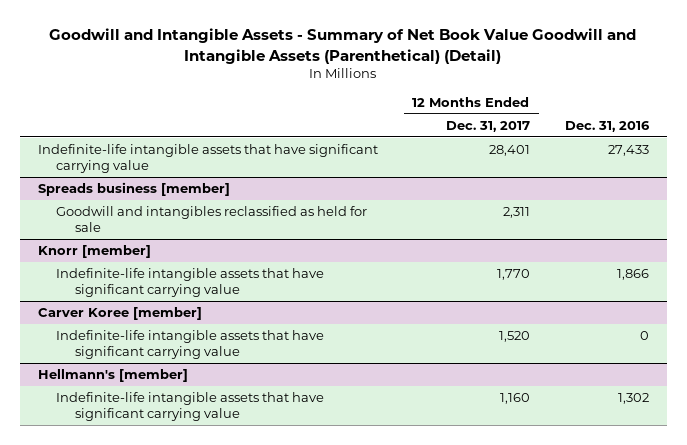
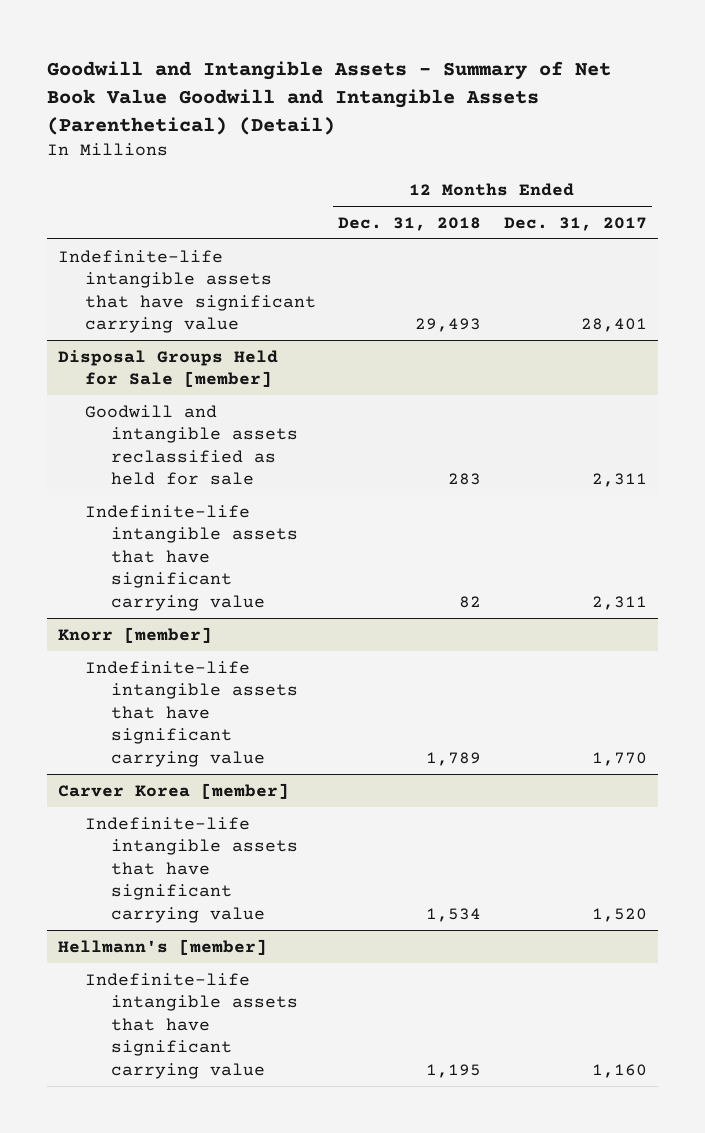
- | 12 Months Ended Dec. 31, 2017 | Dec. 31, 2016
+ | 12 Months Ended Dec. 31, 2018 | 12 Months Ended Dec. 31, 2017
- Spreads business [member]
- Goodwill and intangibles reclassified as held for sale | 2,311 |
+ Disposal Groups Held for Sale [member]
+ Goodwill and intangible assets reclassified as held for sale | 283 | 2,311
+ Indefinite-life intangible assets that have significant carrying value | 82 | 2,311
- Carver Koree [member]
+ Carver Korea [member]

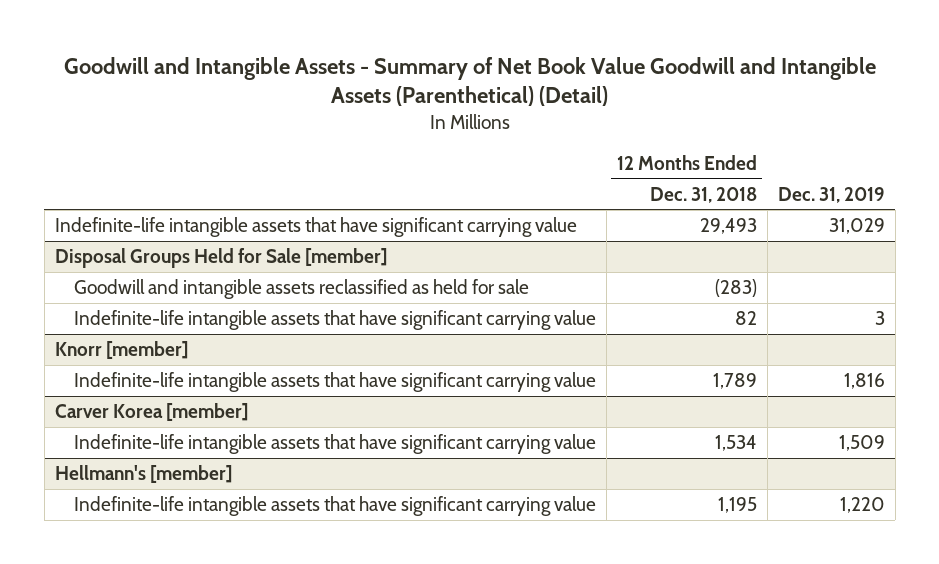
- | 12 Months Ended Dec. 31, 2018 | 12 Months Ended Dec. 31, 2017
+ | 12 Months Ended Dec. 31, 2018 | Dec. 31, 2019
@ Disposal Groups Held for Sale [member]
- Goodwill and intangible assets reclassified as held for sale | 283 | 2,311
+ Goodwill and intangible assets reclassified as held for sale | (283) |

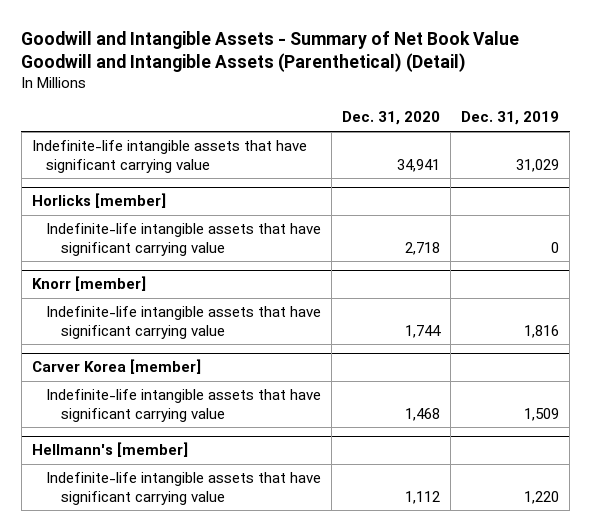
- | 12 Months Ended Dec. 31, 2018 | Dec. 31, 2019
+ | Dec. 31, 2020 | Dec. 31, 2019
- Disposal Groups Held for Sale [member]
- Goodwill and intangible assets reclassified as held for sale | (283) |
- Indefinite-life intangible assets that have significant carrying value | 82 | 3
+ Horlicks [member]
+ Indefinite-life intangible assets that have significant carrying value | 2,718 | 0

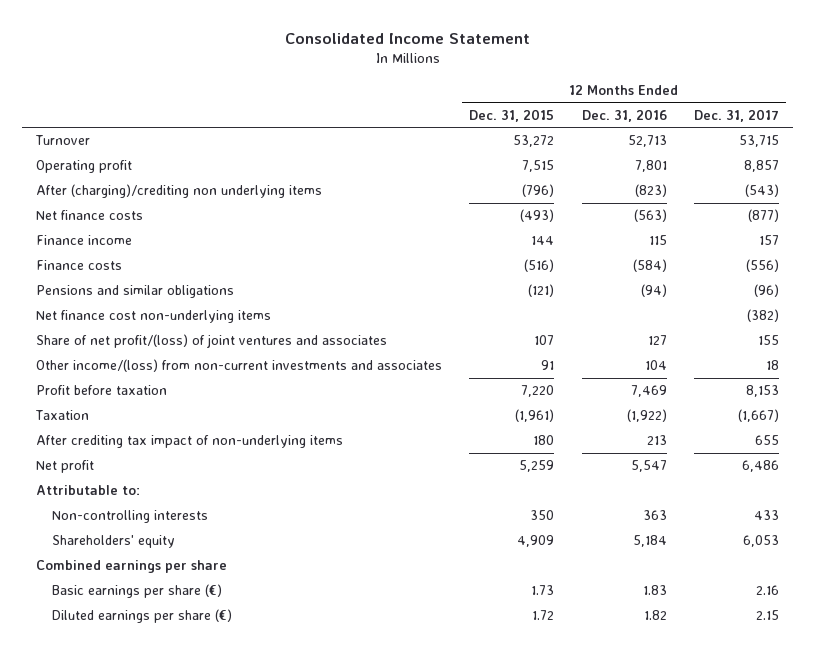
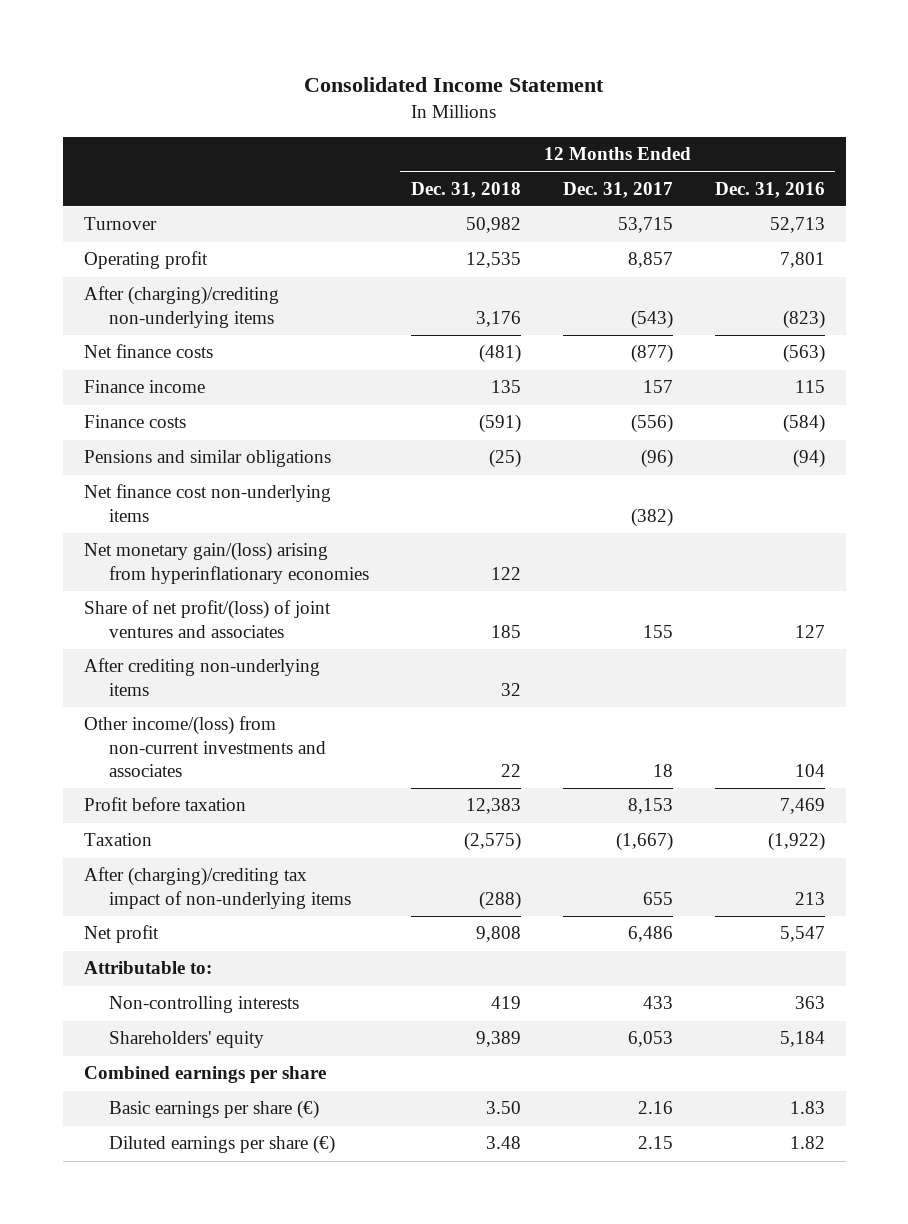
- | 12 Months Ended Dec. 31, 2015 | 12 Months Ended Dec. 31, 2016 | 12 Months Ended Dec. 31, 2017
+ | 12 Months Ended Dec. 31, 2018 | 12 Months Ended Dec. 31, 2017 | 12 Months Ended Dec. 31, 2016
- After (charging)/crediting non underlying items | (796) | (823) | (543)
+ After (charging)/crediting non-underlying items | 3,176 | (543) | (823)
+ Net monetary gain/(loss) arising from hyperinflationary economies | 122 | |
+ After crediting non-underlying items | 32 | |
- After crediting tax impact of non-underlying items | 180 | 213 | 655
+ After (charging)/crediting tax impact of non-underlying items | (288) | 655 | 213

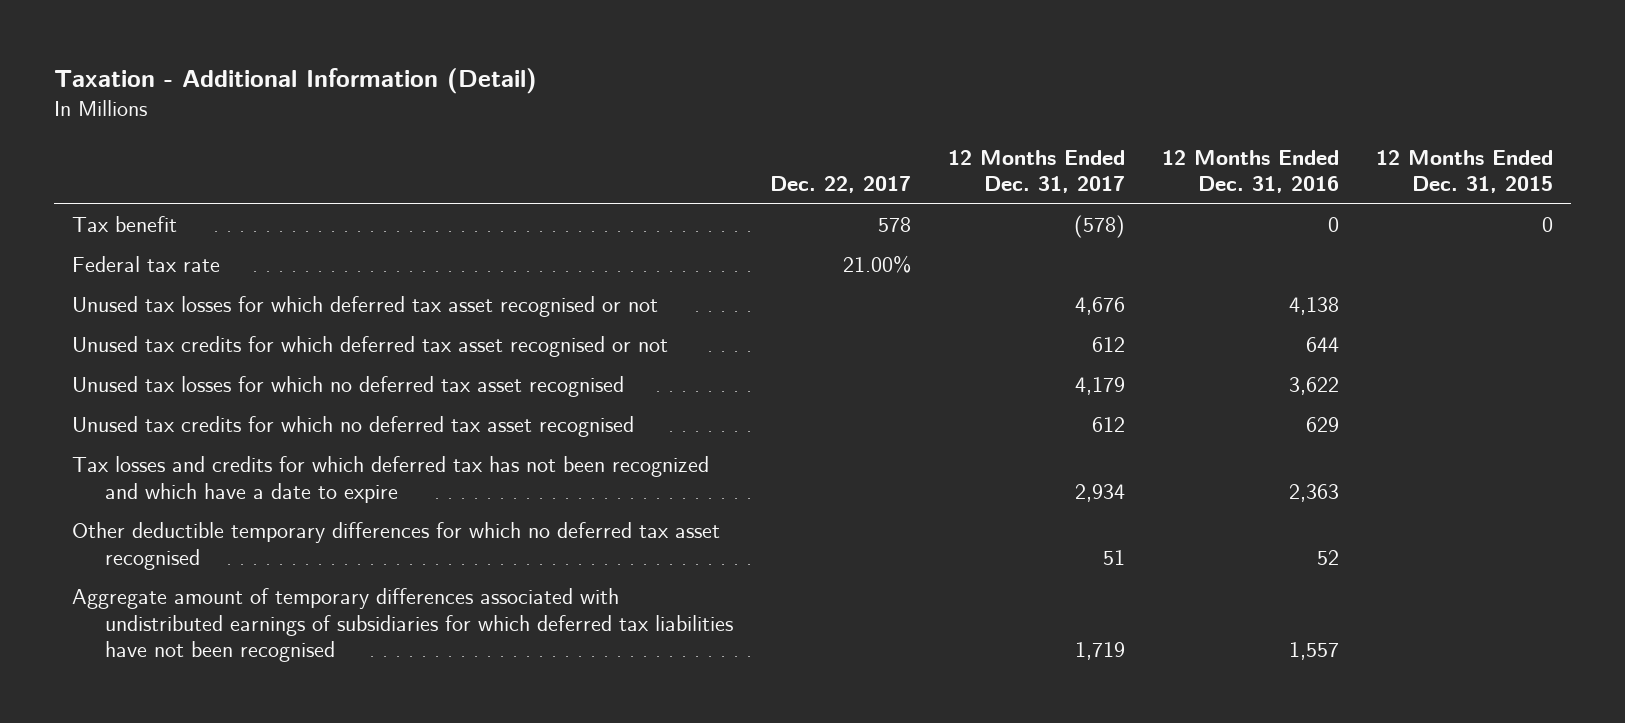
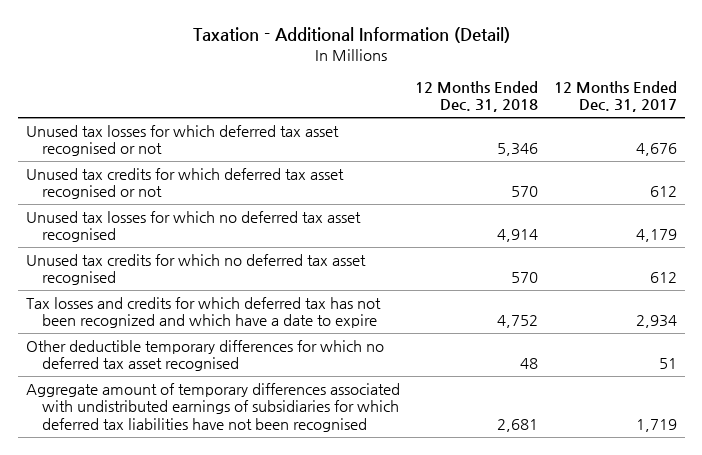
- | Dec. 22, 2017 | 12 Months Ended Dec. 31, 2017 | 12 Months Ended Dec. 31, 2016 | 12 Months Ended Dec. 31, 2015
+ | 12 Months Ended Dec. 31, 2018 | 12 Months Ended Dec. 31, 2017
- Tax benefit | 578 | (578) | 0 | 0
- Federal tax rate | 21.00% | | |

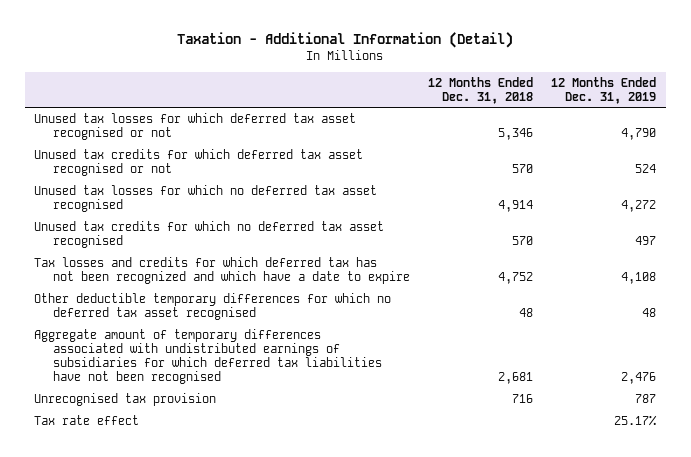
- | 12 Months Ended Dec. 31, 2018 | 12 Months Ended Dec. 31, 2017
+ | 12 Months Ended Dec. 31, 2018 | 12 Months Ended Dec. 31, 2019
+ Unrecognised tax provision | 716 | 787
+ Tax rate effect | | 25.17%

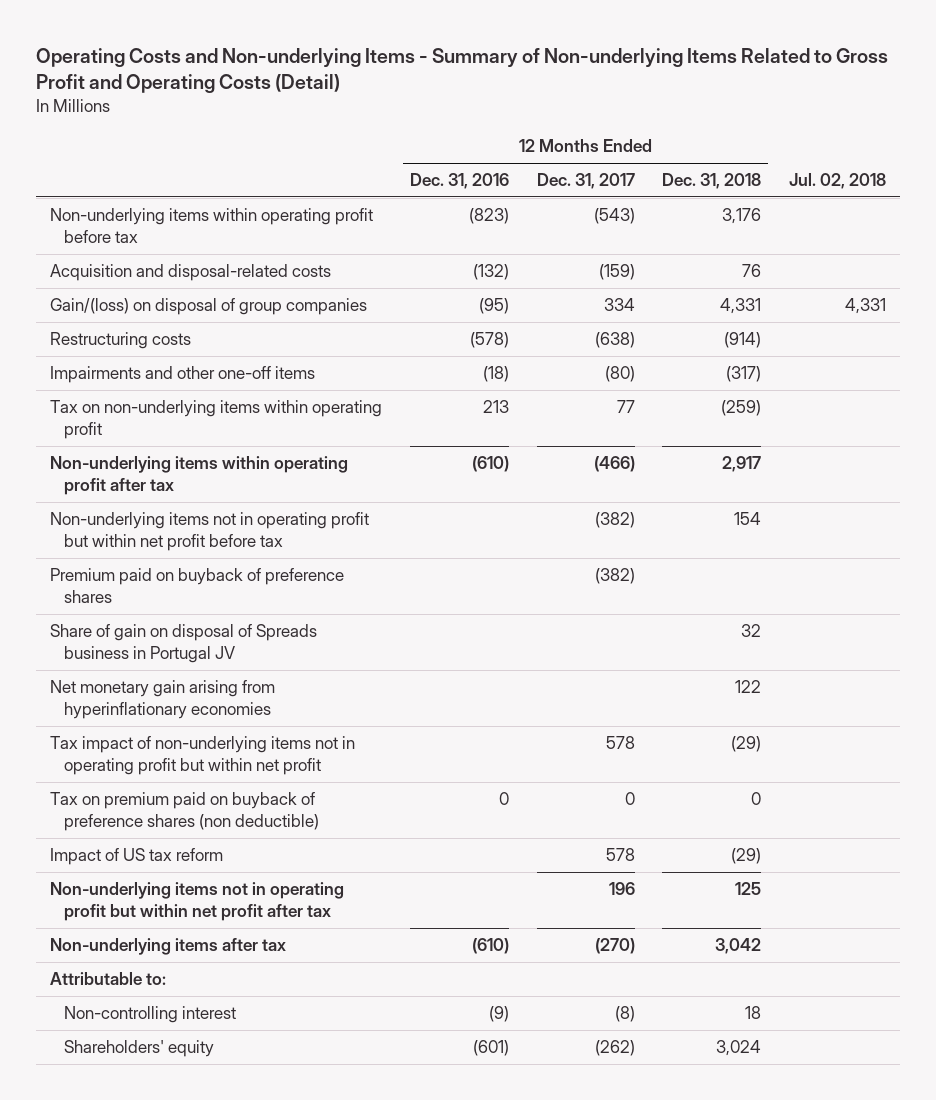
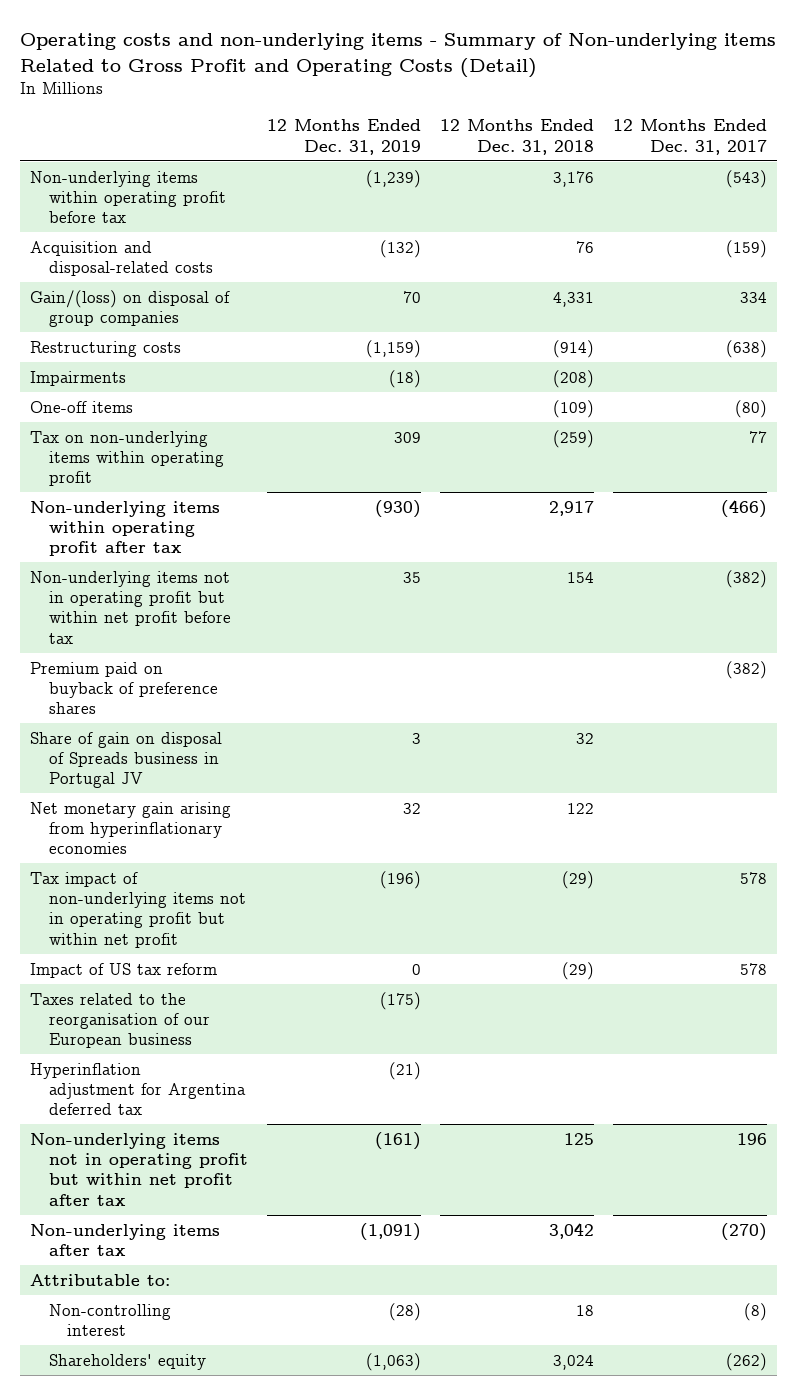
- Operating Costs and Non-underlying Items - Summary of Non-underlying Items Related to Gross Profit and Operating Costs (Detail)
+ Operating costs and non-underlying items - Summary of Non-underlying items Related to Gross Profit and Operating Costs (Detail)
- | 12 Months Ended Dec. 31, 2016 | 12 Months Ended Dec. 31, 2017 | 12 Months Ended Dec. 31, 2018 | Jul. 02, 2018
+ | 12 Months Ended Dec. 31, 2019 | 12 Months Ended Dec. 31, 2018 | 12 Months Ended Dec. 31, 2017
- Impairments and other one-off items | (18) | (80) | (317) |
+ Impairments | (18) | (208) |
+ One-off items | | (109) | (80)
- Tax on premium paid on buyback of preference shares (non deductible) | 0 | 0 | 0 |
+ Taxes related to the reorganisation of our European business | (175) | |
+ Hyperinflation adjustment for Argentina deferred tax | (21) | |

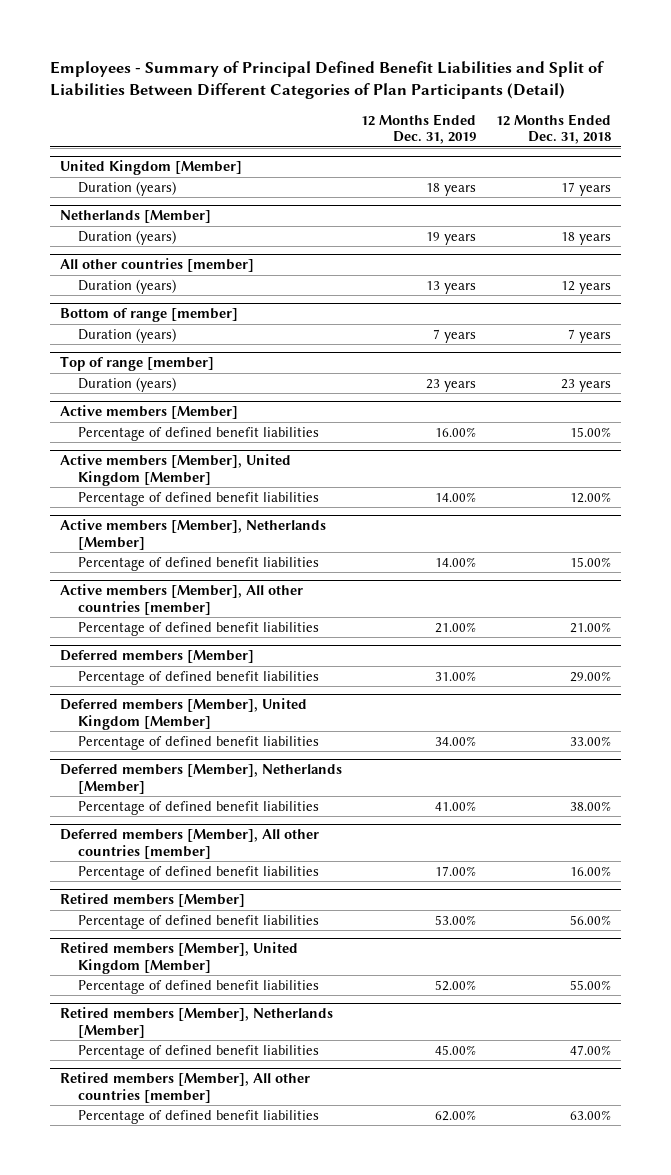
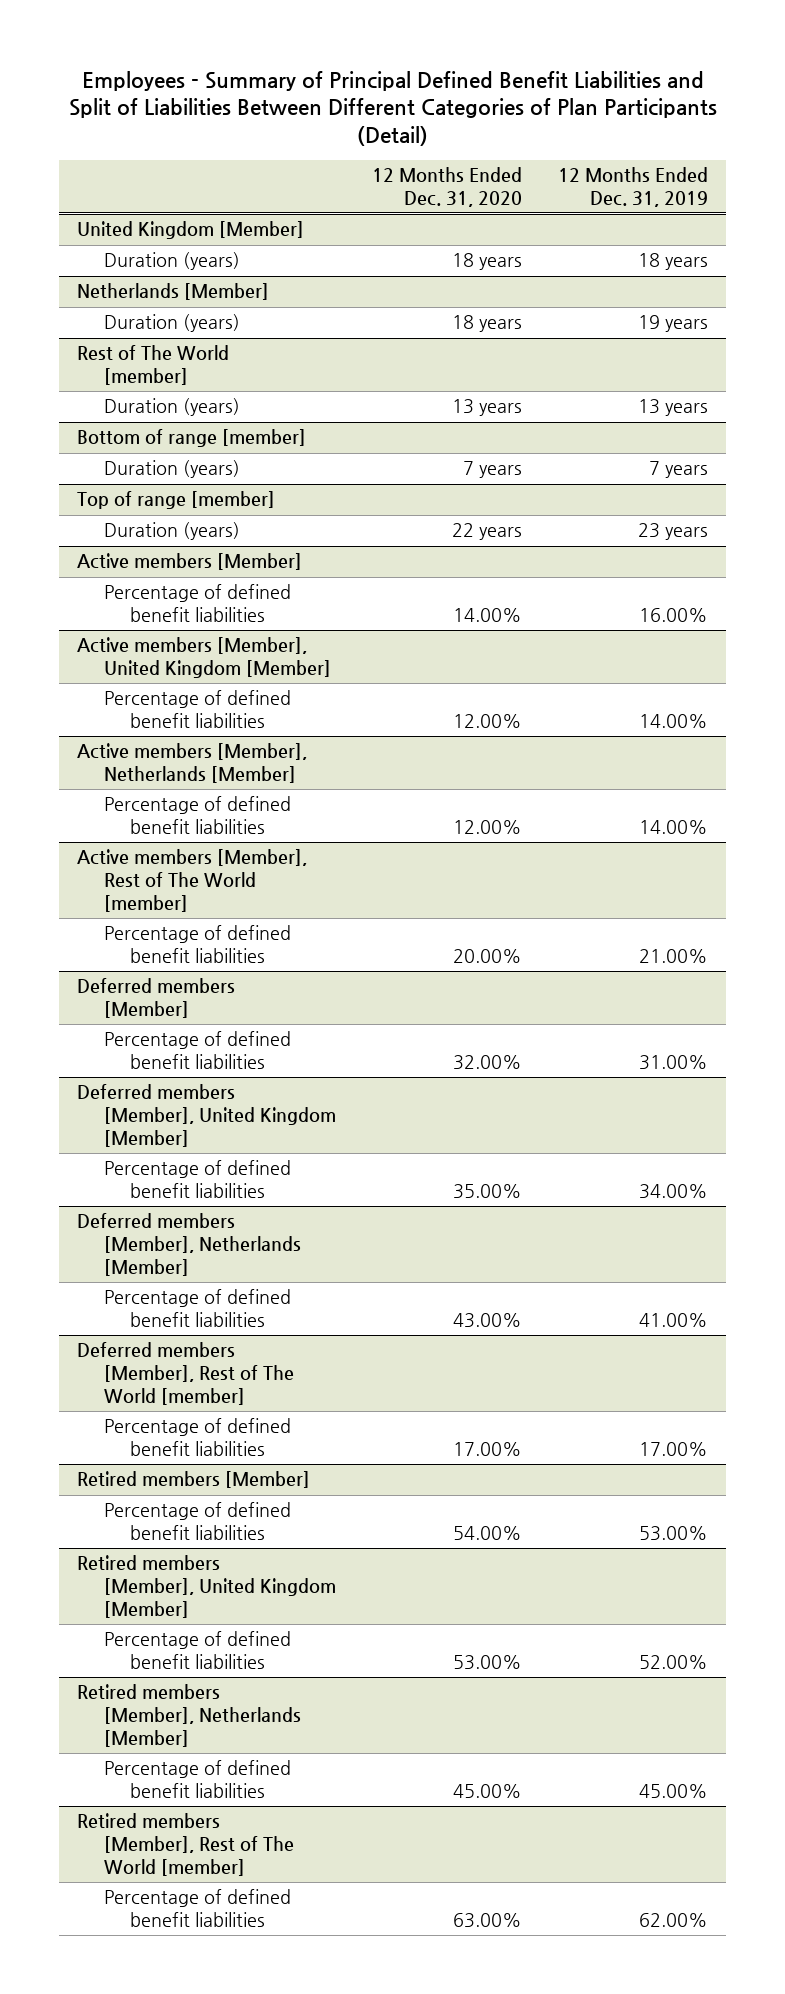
- | 12 Months Ended Dec. 31, 2019 | 12 Months Ended Dec. 31, 2018
+ | 12 Months Ended Dec. 31, 2020 | 12 Months Ended Dec. 31, 2019
- All other countries [member]
+ Rest of The World [member]
- Active members [Member], All other countries [member]
+ Active members [Member], Rest of The World [member]
- Deferred members [Member], All other countries [member]
+ Deferred members [Member], Rest of The World [member]
- Retired members [Member], All other countries [member]
+ Retired members [Member], Rest of The World [member]

